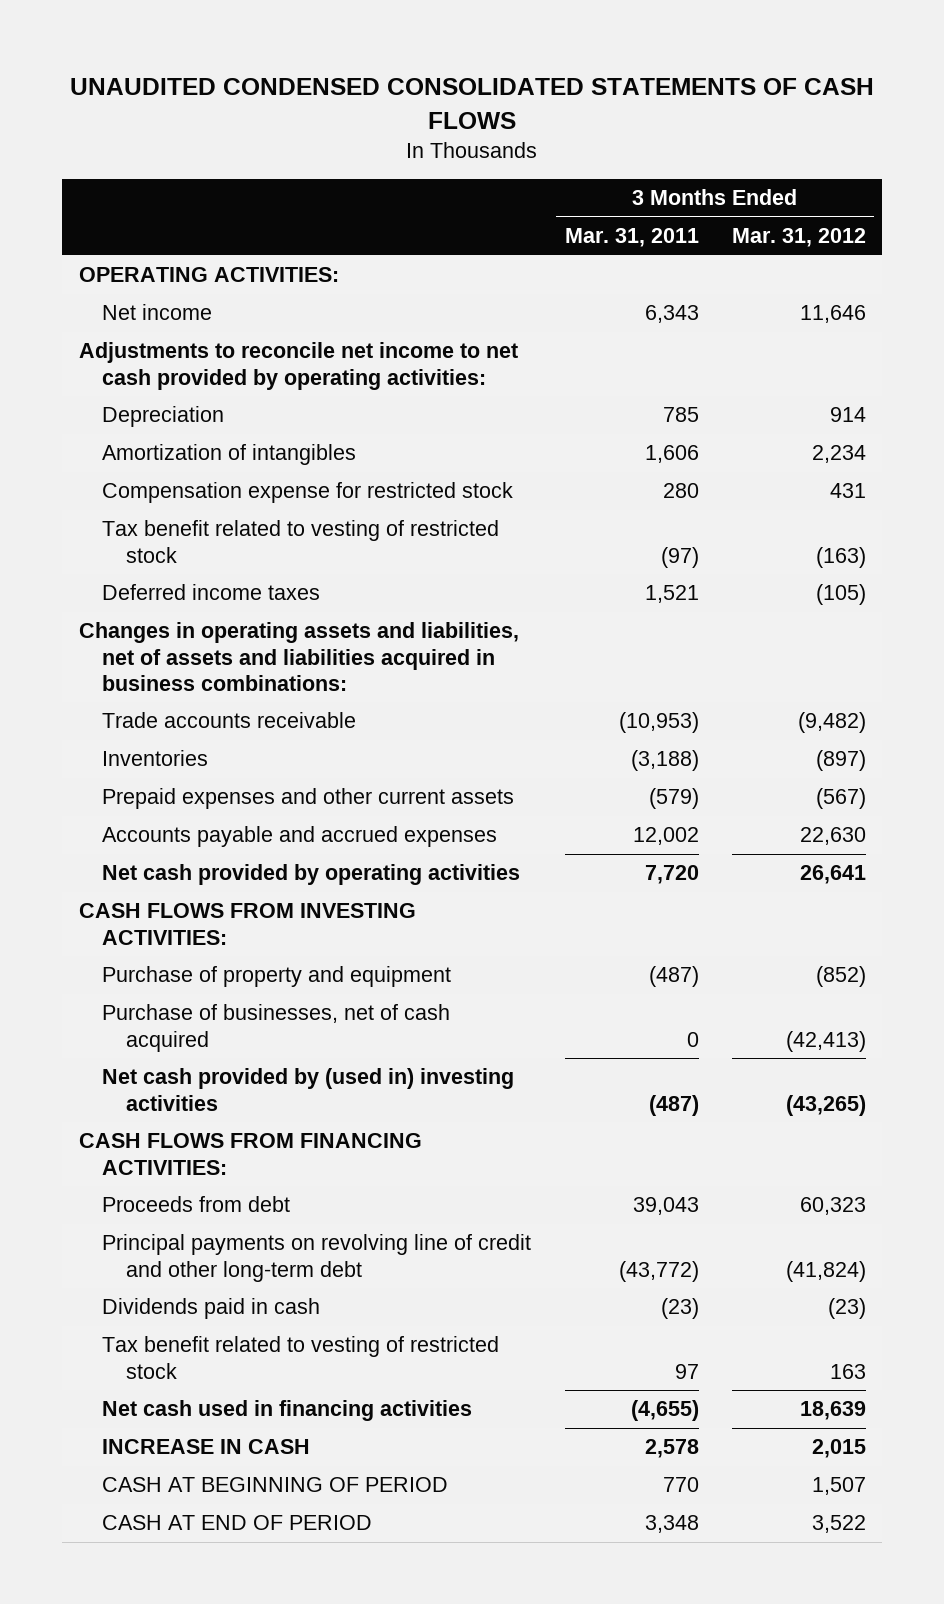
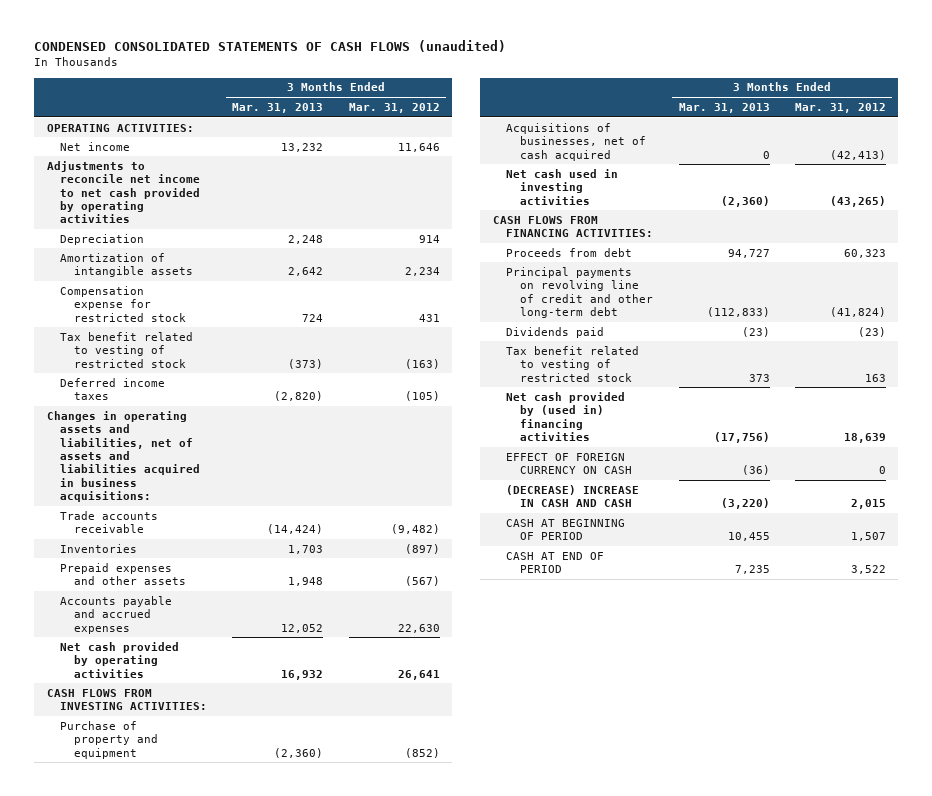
- UNAUDITED CONDENSED CONSOLIDATED STATEMENTS OF CASH FLOWS
+ CONDENSED CONSOLIDATED STATEMENTS OF CASH FLOWS (unaudited)
- | 3 Months Ended Mar. 31, 2011 | 3 Months Ended Mar. 31, 2012
+ | 3 Months Ended Mar. 31, 2013 | 3 Months Ended Mar. 31, 2012
- Adjustments to reconcile net income to net cash provided by operating activities:
+ Adjustments to reconcile net income to net cash provided by operating activities
- Amortization of intangibles | 1,606 | 2,234
+ Amortization of intangible assets | 2,642 | 2,234
- Changes in operating assets and liabilities, net of assets and liabilities acquired in business combinations:
+ Changes in operating assets and liabilities, net of assets and liabilities acquired in business acquisitions:
- Prepaid expenses and other current assets | (579) | (567)
+ Prepaid expenses and other assets | 1,948 | (567)
- Purchase of businesses, net of cash acquired | 0 | (42,413)
- Net cash provided by (used in) investing activities | (487) | (43,265)
+ Acquisitions of businesses, net of cash acquired | 0 | (42,413)
+ Net cash used in investing activities | (2,360) | (43,265)
- Dividends paid in cash | (23) | (23)
+ Dividends paid | (23) | (23)
- Net cash used in financing activities | (4,655) | 18,639
- INCREASE IN CASH | 2,578 | 2,015
+ Net cash provided by (used in) financing activities | (17,756) | 18,639
+ EFFECT OF FOREIGN CURRENCY ON CASH | (36) | 0
+ (DECREASE) INCREASE IN CASH AND CASH | (3,220) | 2,015

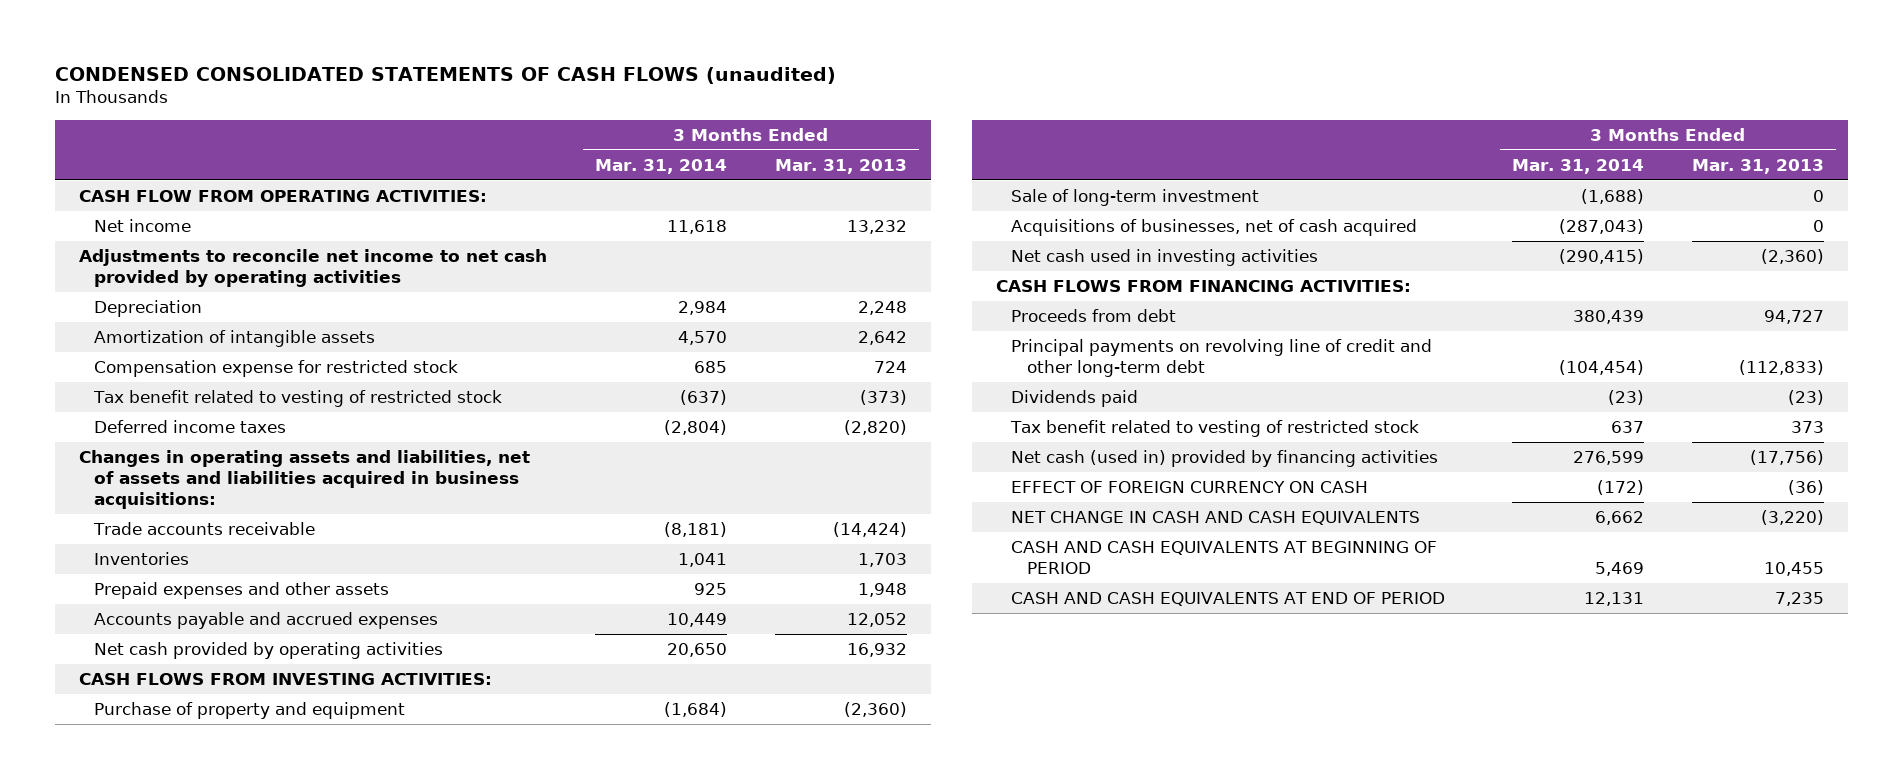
- | 3 Months Ended Mar. 31, 2013 | 3 Months Ended Mar. 31, 2012
+ | 3 Months Ended Mar. 31, 2014 | 3 Months Ended Mar. 31, 2013
- OPERATING ACTIVITIES:
+ CASH FLOW FROM OPERATING ACTIVITIES:
+ Sale of long-term investment | (1,688) | 0
- Net cash provided by (used in) financing activities | (17,756) | 18,639
+ Net cash (used in) provided by financing activities | 276,599 | (17,756)
- (DECREASE) INCREASE IN CASH AND CASH | (3,220) | 2,015
- CASH AT BEGINNING OF PERIOD | 10,455 | 1,507
- CASH AT END OF PERIOD | 7,235 | 3,522
+ NET CHANGE IN CASH AND CASH EQUIVALENTS | 6,662 | (3,220)
+ CASH AND CASH EQUIVALENTS AT BEGINNING OF PERIOD | 5,469 | 10,455
+ CASH AND CASH EQUIVALENTS AT END OF PERIOD | 12,131 | 7,235

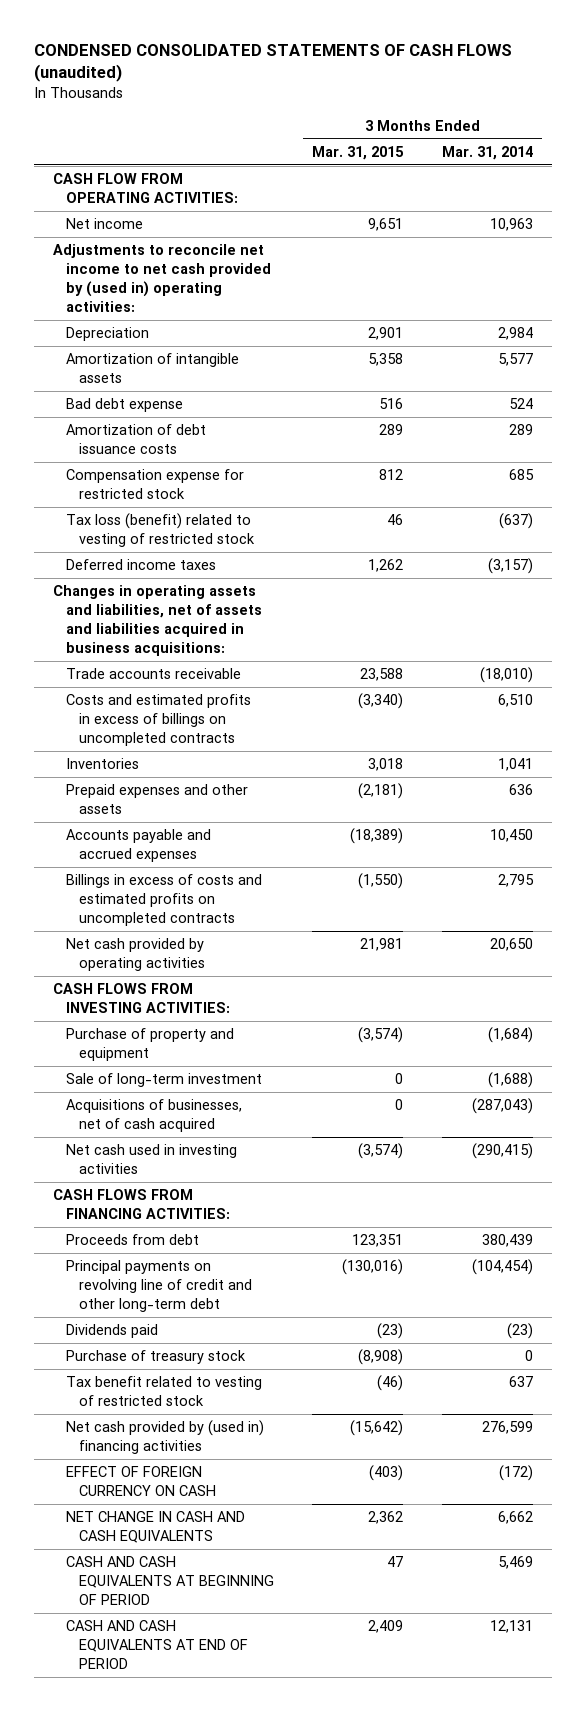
- | 3 Months Ended Mar. 31, 2014 | 3 Months Ended Mar. 31, 2013
+ | 3 Months Ended Mar. 31, 2015 | 3 Months Ended Mar. 31, 2014
- Net income | 11,618 | 13,232
- Adjustments to reconcile net income to net cash provided by operating activities
+ Net income | 9,651 | 10,963
+ Adjustments to reconcile net income to net cash provided by (used in) operating activities:
- Amortization of intangible assets | 4,570 | 2,642
+ Amortization of intangible assets | 5,358 | 5,577
+ Bad debt expense | 516 | 524
+ Amortization of debt issuance costs | 289 | 289
- Tax benefit related to vesting of restricted stock | (637) | (373)
- Deferred income taxes | (2,804) | (2,820)
+ Tax loss (benefit) related to vesting of restricted stock | 46 | (637)
+ Deferred income taxes | 1,262 | (3,157)
- Trade accounts receivable | (8,181) | (14,424)
+ Trade accounts receivable | 23,588 | (18,010)
+ Costs and estimated profits in excess of billings on uncompleted contracts | (3,340) | 6,510
- Prepaid expenses and other assets | 925 | 1,948
- Accounts payable and accrued expenses | 10,449 | 12,052
+ Prepaid expenses and other assets | (2,181) | 636
+ Accounts payable and accrued expenses | (18,389) | 10,450
+ Billings in excess of costs and estimated profits on uncompleted contracts | (1,550) | 2,795
+ Purchase of treasury stock | (8,908) | 0
- Net cash (used in) provided by financing activities | 276,599 | (17,756)
+ Net cash provided by (used in) financing activities | (15,642) | 276,599

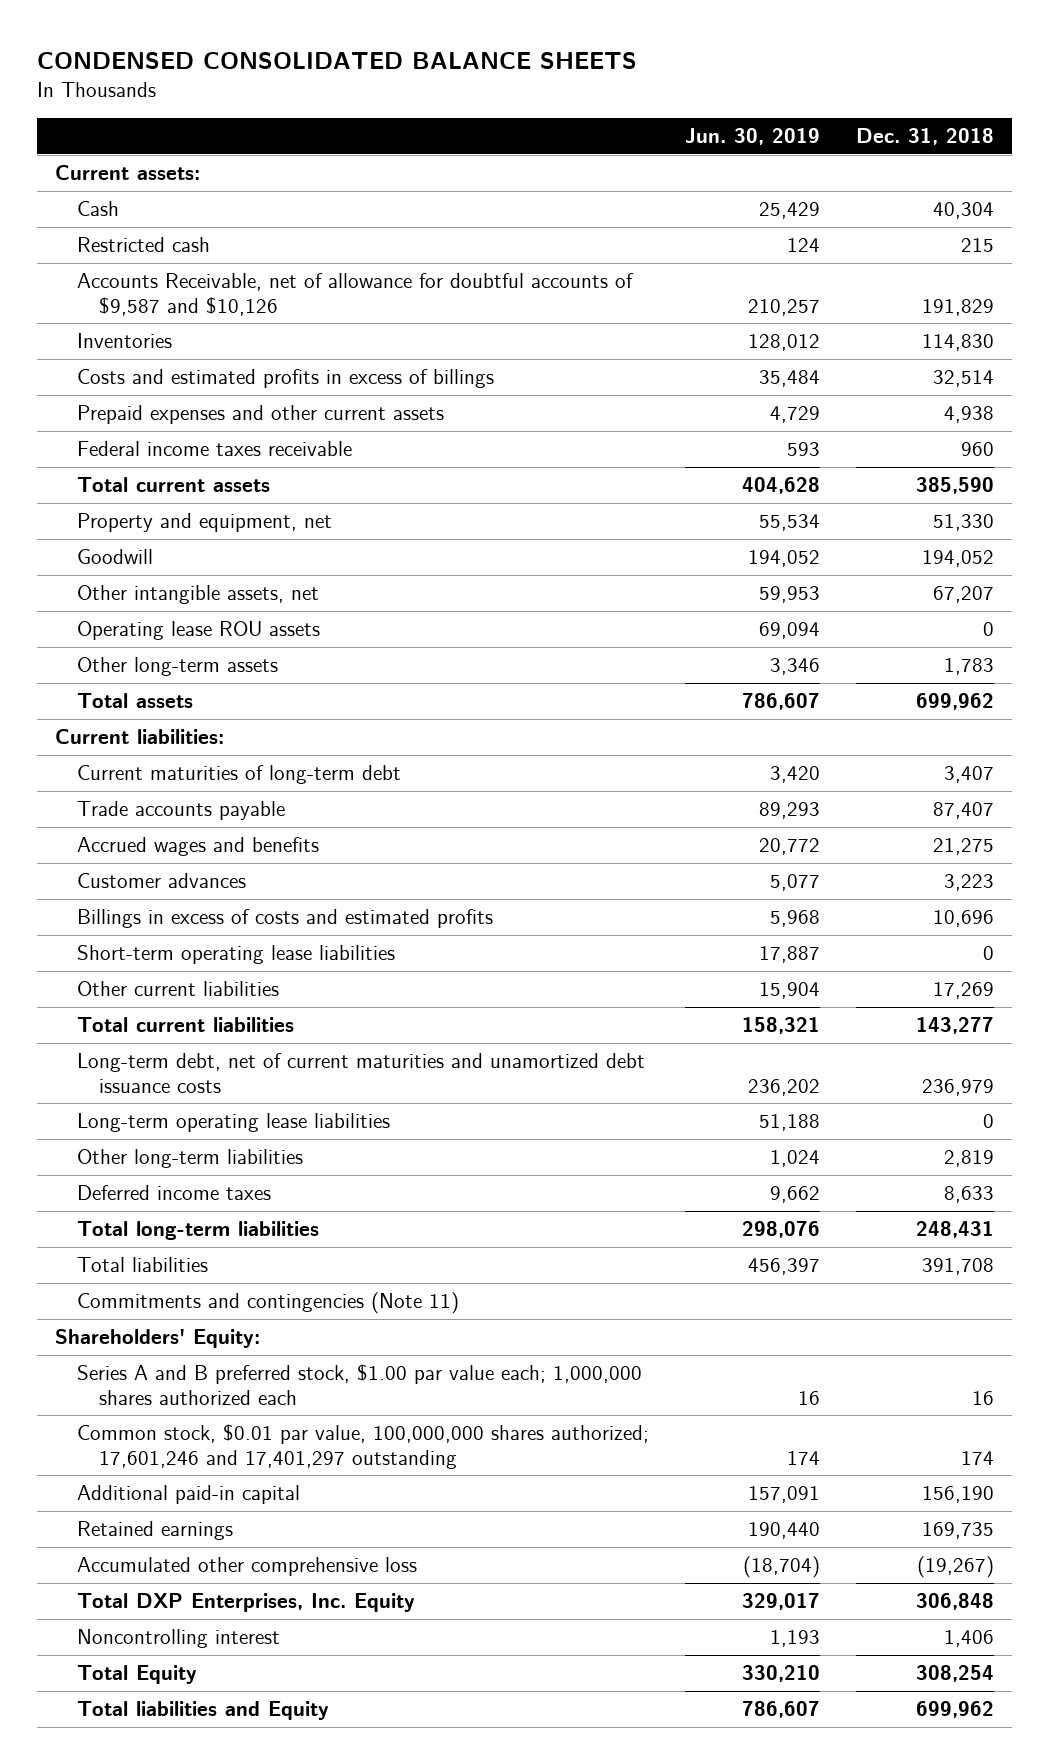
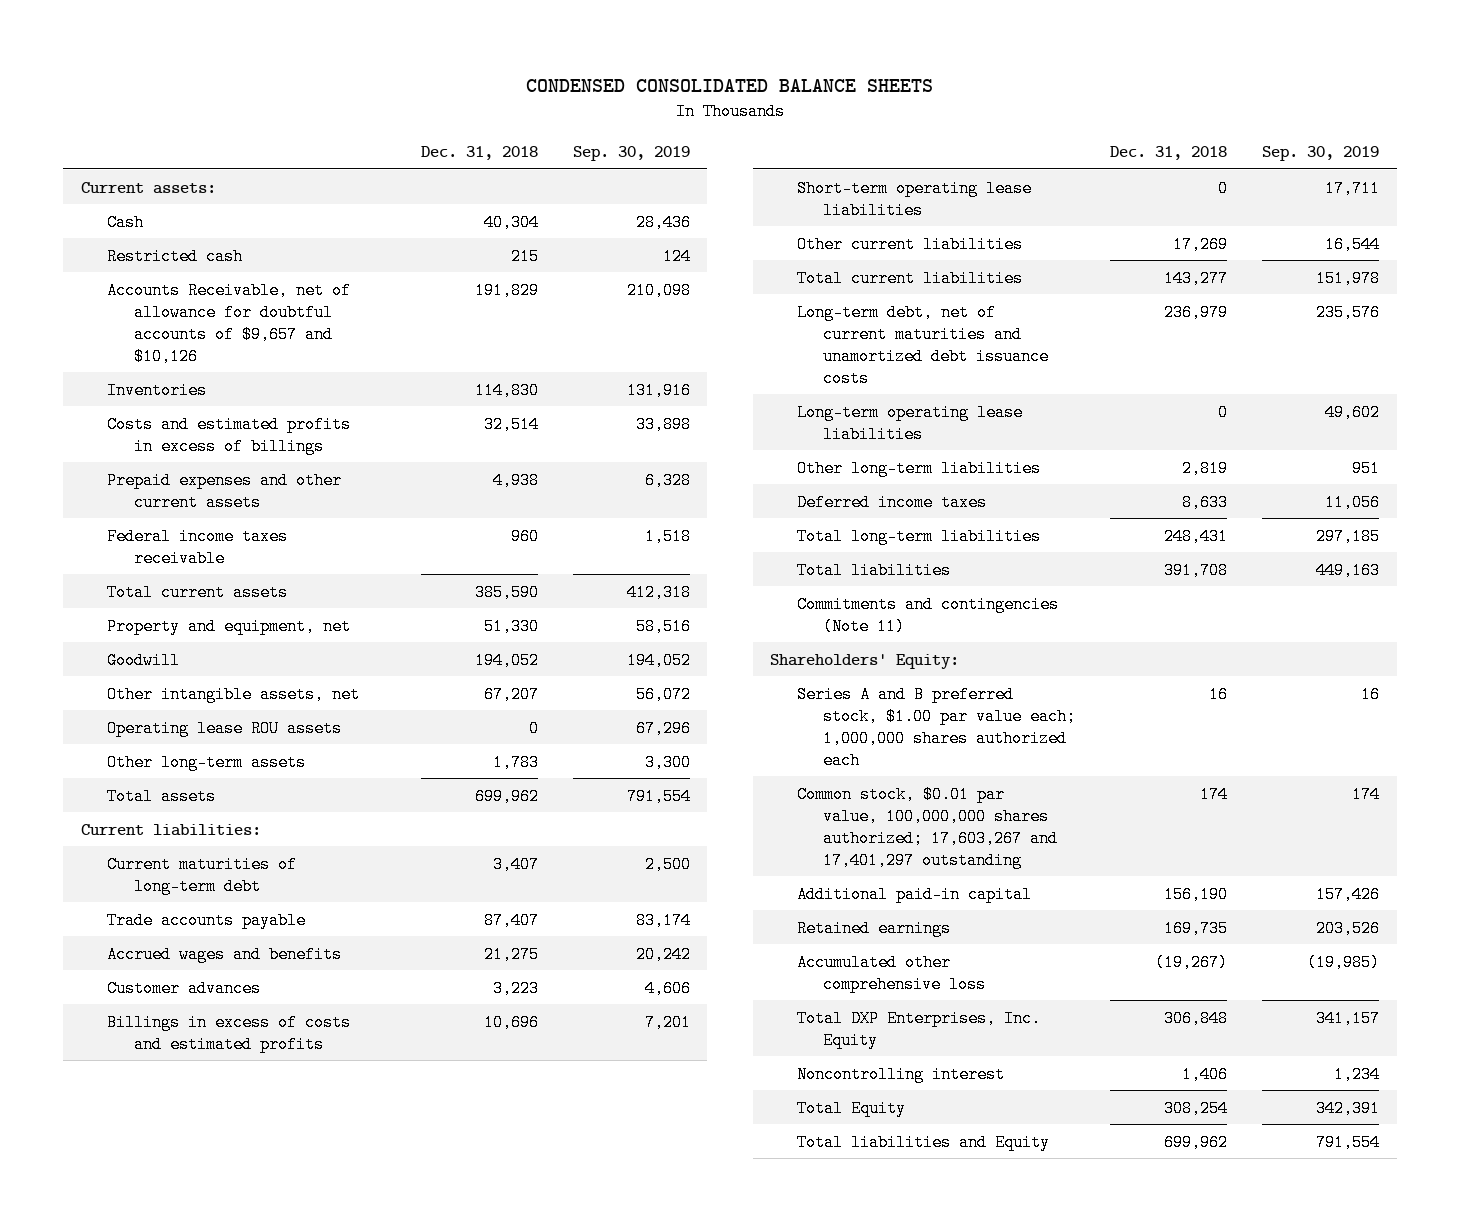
- | Jun. 30, 2019 | Dec. 31, 2018
+ | Dec. 31, 2018 | Sep. 30, 2019
- Accounts Receivable, net of allowance for doubtful accounts of $9,587 and $10,126 | 210,257 | 191,829
+ Accounts Receivable, net of allowance for doubtful accounts of $9,657 and $10,126 | 191,829 | 210,098
- Common stock, $0.01 par value, 100,000,000 shares authorized; 17,601,246 and 17,401,297 outstanding | 174 | 174
+ Common stock, $0.01 par value, 100,000,000 shares authorized; 17,603,267 and 17,401,297 outstanding | 174 | 174

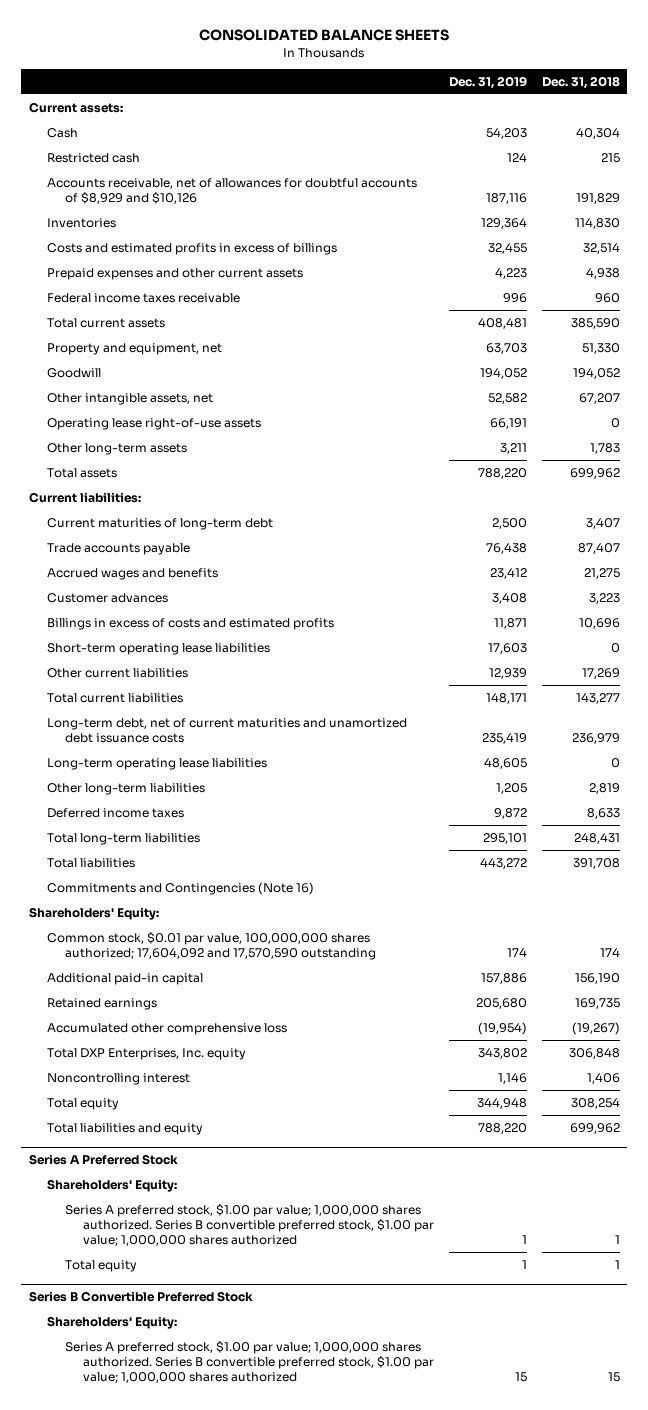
- CONDENSED CONSOLIDATED BALANCE SHEETS
+ CONSOLIDATED BALANCE SHEETS
- | Dec. 31, 2018 | Sep. 30, 2019
+ | Dec. 31, 2019 | Dec. 31, 2018
- Accounts Receivable, net of allowance for doubtful accounts of $9,657 and $10,126 | 191,829 | 210,098
+ Accounts receivable, net of allowances for doubtful accounts of $8,929 and $10,126 | 187,116 | 191,829
- Operating lease ROU assets | 0 | 67,296
+ Operating lease right-of-use assets | 66,191 | 0
- Commitments and contingencies (Note 11)
+ Commitments and Contingencies (Note 16)
- Series A and B preferred stock, $1.00 par value each; 1,000,000 shares authorized each | 16 | 16
- Common stock, $0.01 par value, 100,000,000 shares authorized; 17,603,267 and 17,401,297 outstanding | 174 | 174
+ Common stock, $0.01 par value, 100,000,000 shares authorized; 17,604,092 and 17,570,590 outstanding | 174 | 174
- Total DXP Enterprises, Inc. Equity | 306,848 | 341,157
+ Total DXP Enterprises, Inc. equity | 343,802 | 306,848
- Total Equity | 308,254 | 342,391
- Total liabilities and Equity | 699,962 | 791,554
+ Total equity | 344,948 | 308,254
+ Total liabilities and equity | 788,220 | 699,962
+ Series A Preferred Stock
+ Shareholders' Equity:
+ Series A preferred stock, $1.00 par value; 1,000,000 shares authorized. Series B convertible preferred stock, $1.00 par value; 1,000,000 shares authorized | 1 | 1
+ Total equity | 1 | 1
+ Series B Convertible Preferred Stock
+ Shareholders' Equity:
+ Series A preferred stock, $1.00 par value; 1,000,000 shares authorized. Series B convertible preferred stock, $1.00 par value; 1,000,000 shares authorized | 15 | 15

